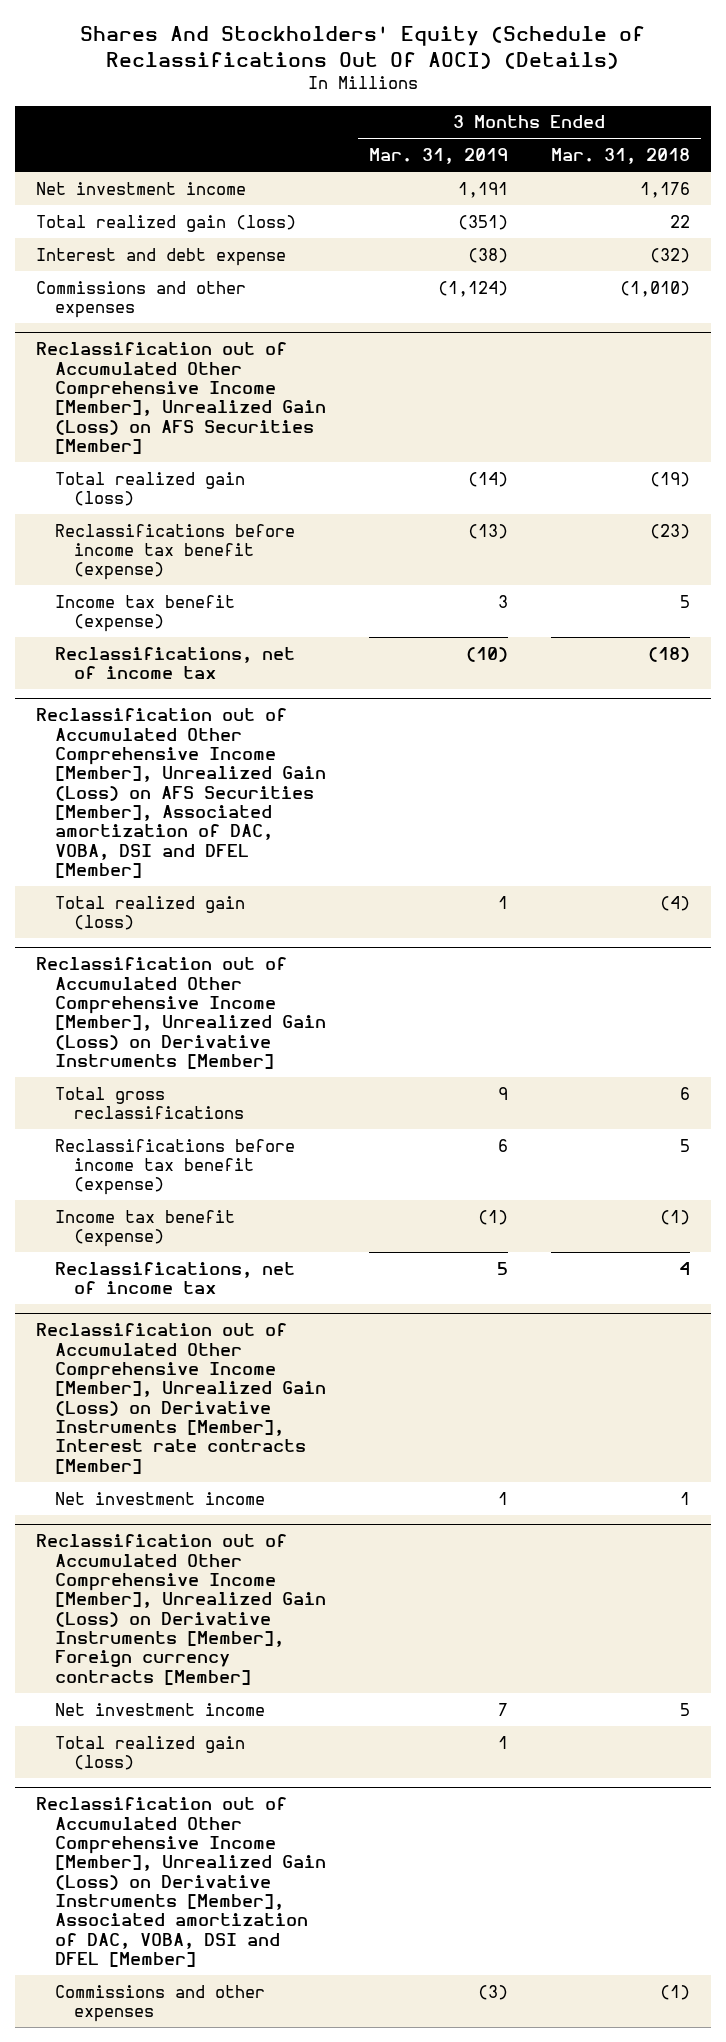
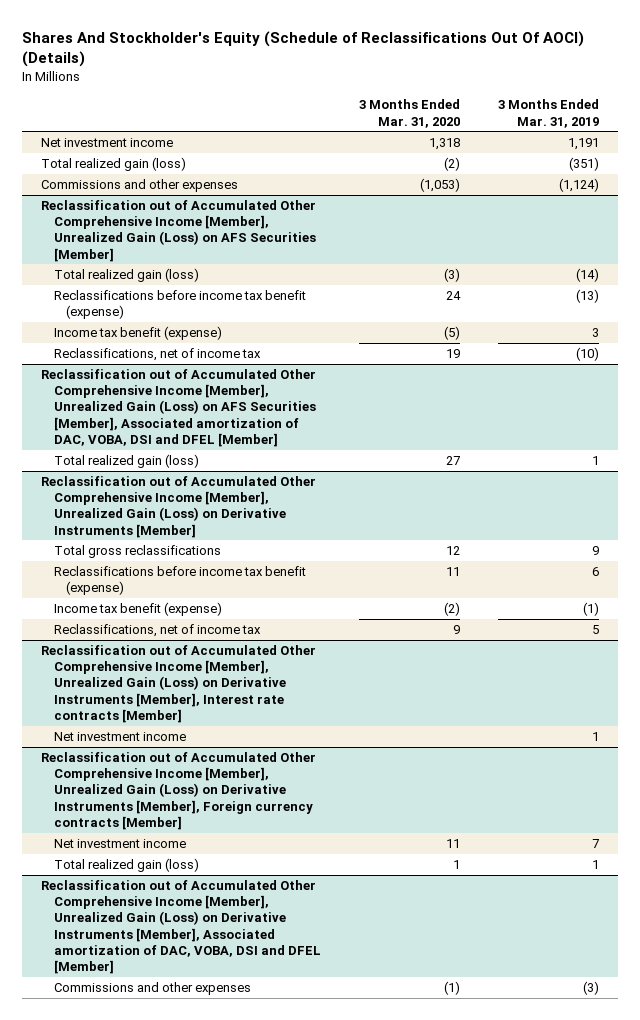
- Shares And Stockholders' Equity (Schedule of Reclassifications Out Of AOCI) (Details)
+ Shares And Stockholder's Equity (Schedule of Reclassifications Out Of AOCI) (Details)
- | 3 Months Ended Mar. 31, 2019 | 3 Months Ended Mar. 31, 2018
+ | 3 Months Ended Mar. 31, 2020 | 3 Months Ended Mar. 31, 2019
- Interest and debt expense | (38) | (32)

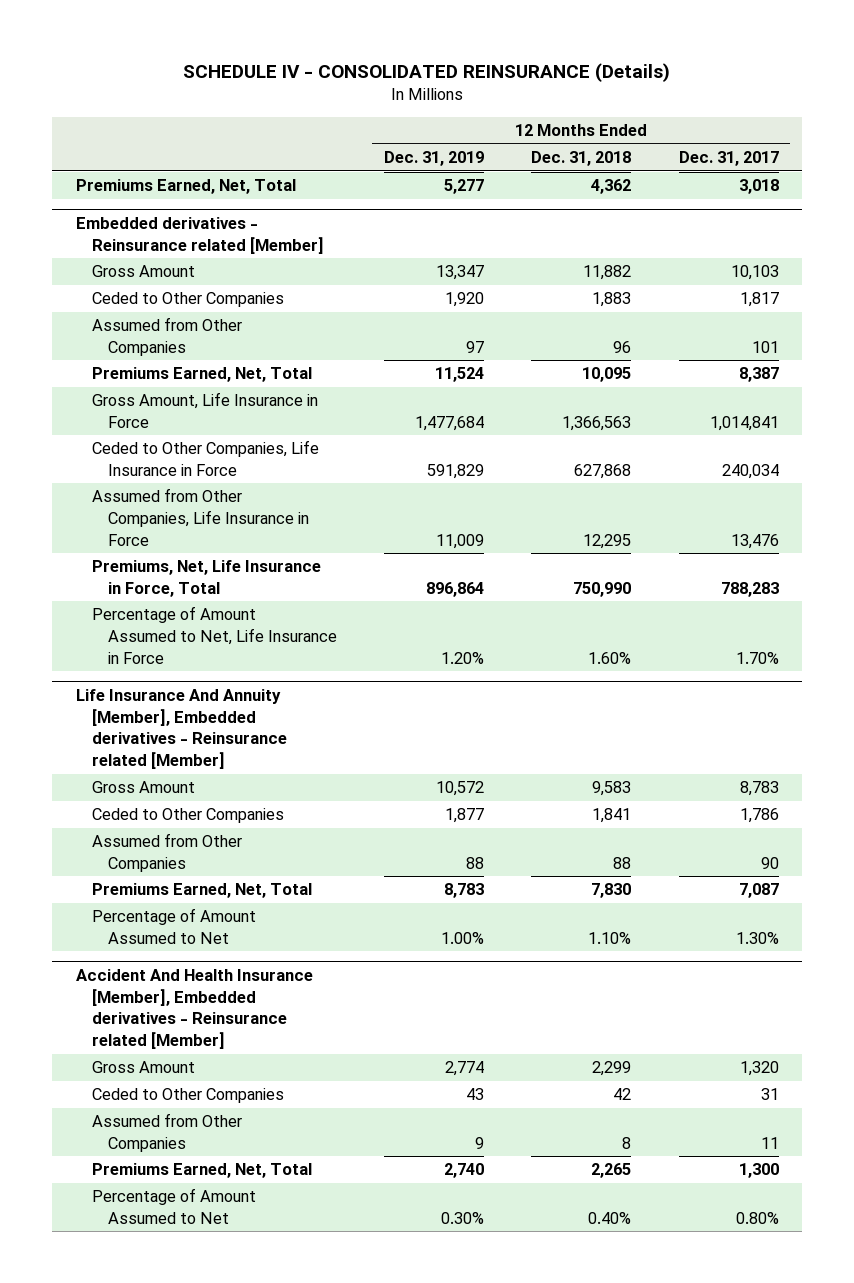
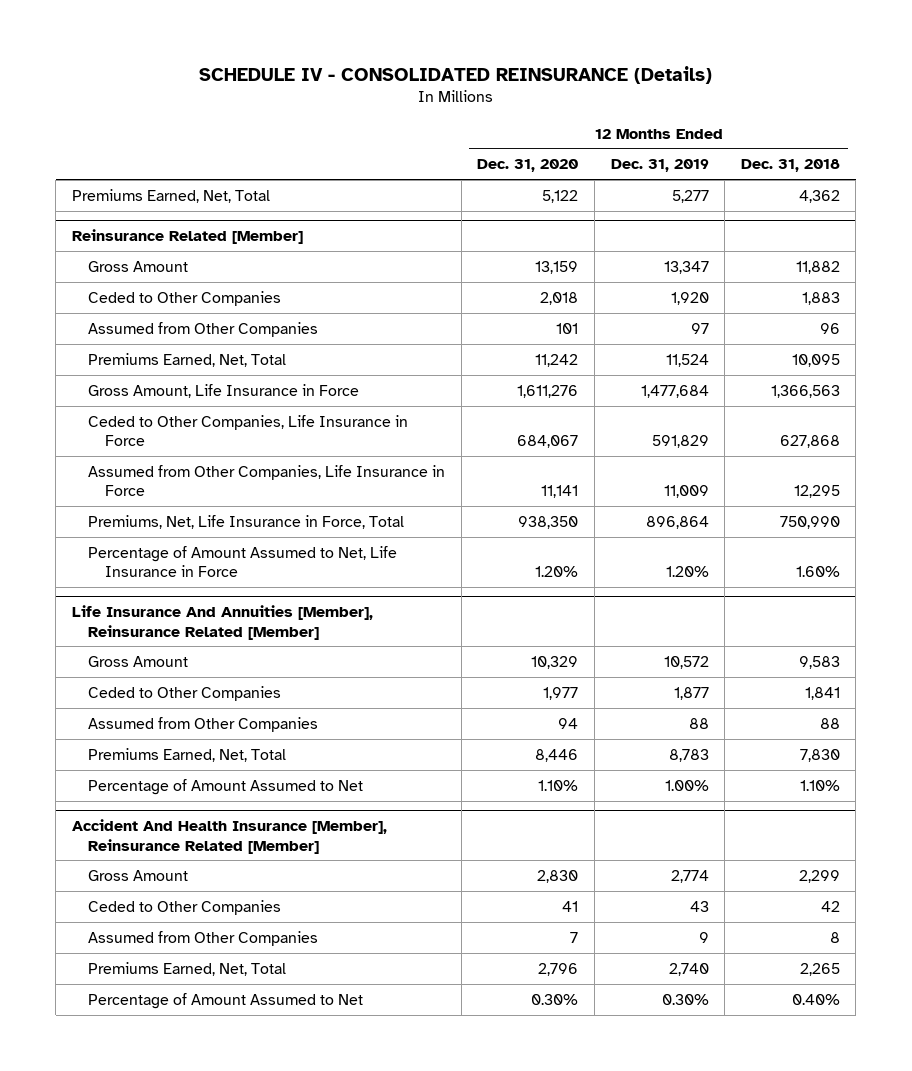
- | 12 Months Ended Dec. 31, 2019 | 12 Months Ended Dec. 31, 2018 | 12 Months Ended Dec. 31, 2017
+ | 12 Months Ended Dec. 31, 2020 | 12 Months Ended Dec. 31, 2019 | 12 Months Ended Dec. 31, 2018
- Embedded derivatives - Reinsurance related [Member]
+ Reinsurance Related [Member]
- Life Insurance And Annuity [Member], Embedded derivatives - Reinsurance related [Member]
+ Life Insurance And Annuities [Member], Reinsurance Related [Member]
- Accident And Health Insurance [Member], Embedded derivatives - Reinsurance related [Member]
+ Accident And Health Insurance [Member], Reinsurance Related [Member]

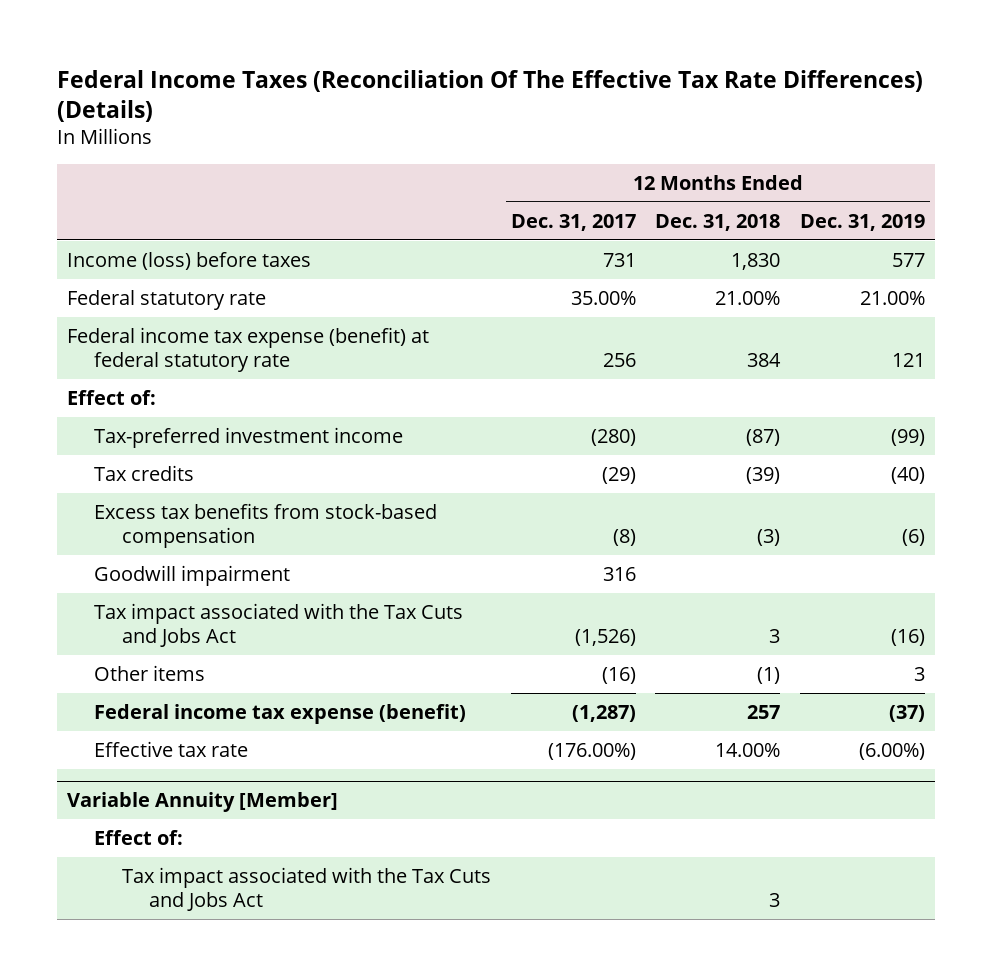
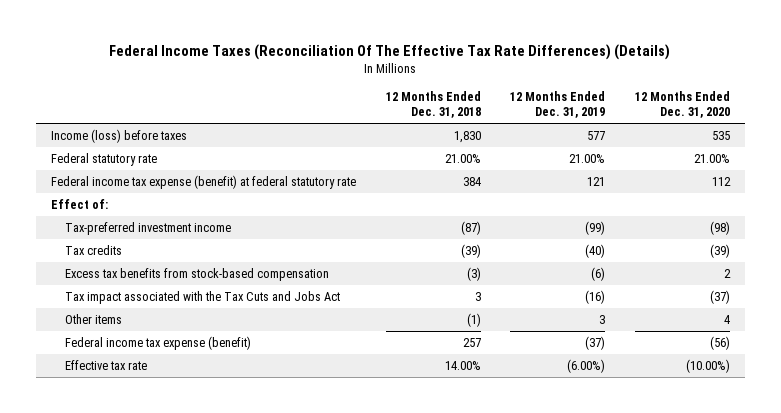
- | 12 Months Ended Dec. 31, 2017 | 12 Months Ended Dec. 31, 2018 | 12 Months Ended Dec. 31, 2019
+ | 12 Months Ended Dec. 31, 2018 | 12 Months Ended Dec. 31, 2019 | 12 Months Ended Dec. 31, 2020
- Goodwill impairment | 316 | |
- Variable Annuity [Member]
- Effect of:
- Tax impact associated with the Tax Cuts and Jobs Act | | 3 |

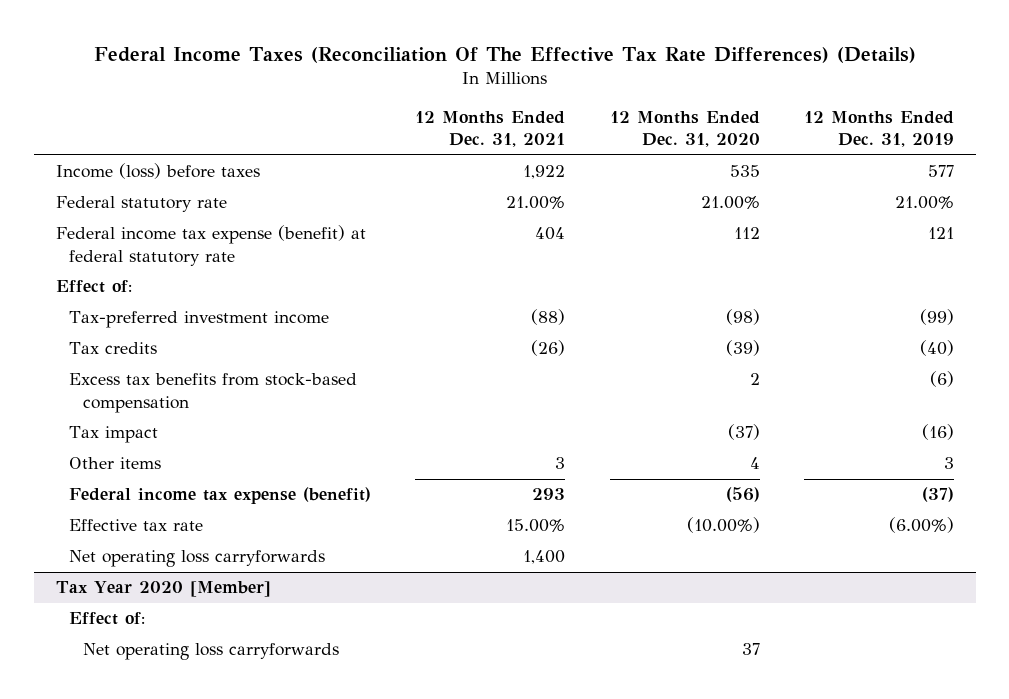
- | 12 Months Ended Dec. 31, 2018 | 12 Months Ended Dec. 31, 2019 | 12 Months Ended Dec. 31, 2020
+ | 12 Months Ended Dec. 31, 2021 | 12 Months Ended Dec. 31, 2020 | 12 Months Ended Dec. 31, 2019
- Tax impact associated with the Tax Cuts and Jobs Act | 3 | (16) | (37)
+ Tax impact | | (37) | (16)
+ Net operating loss carryforwards | 1,400 | |
+ Tax Year 2020 [Member]
+ Effect of:
+ Net operating loss carryforwards | | 37 |

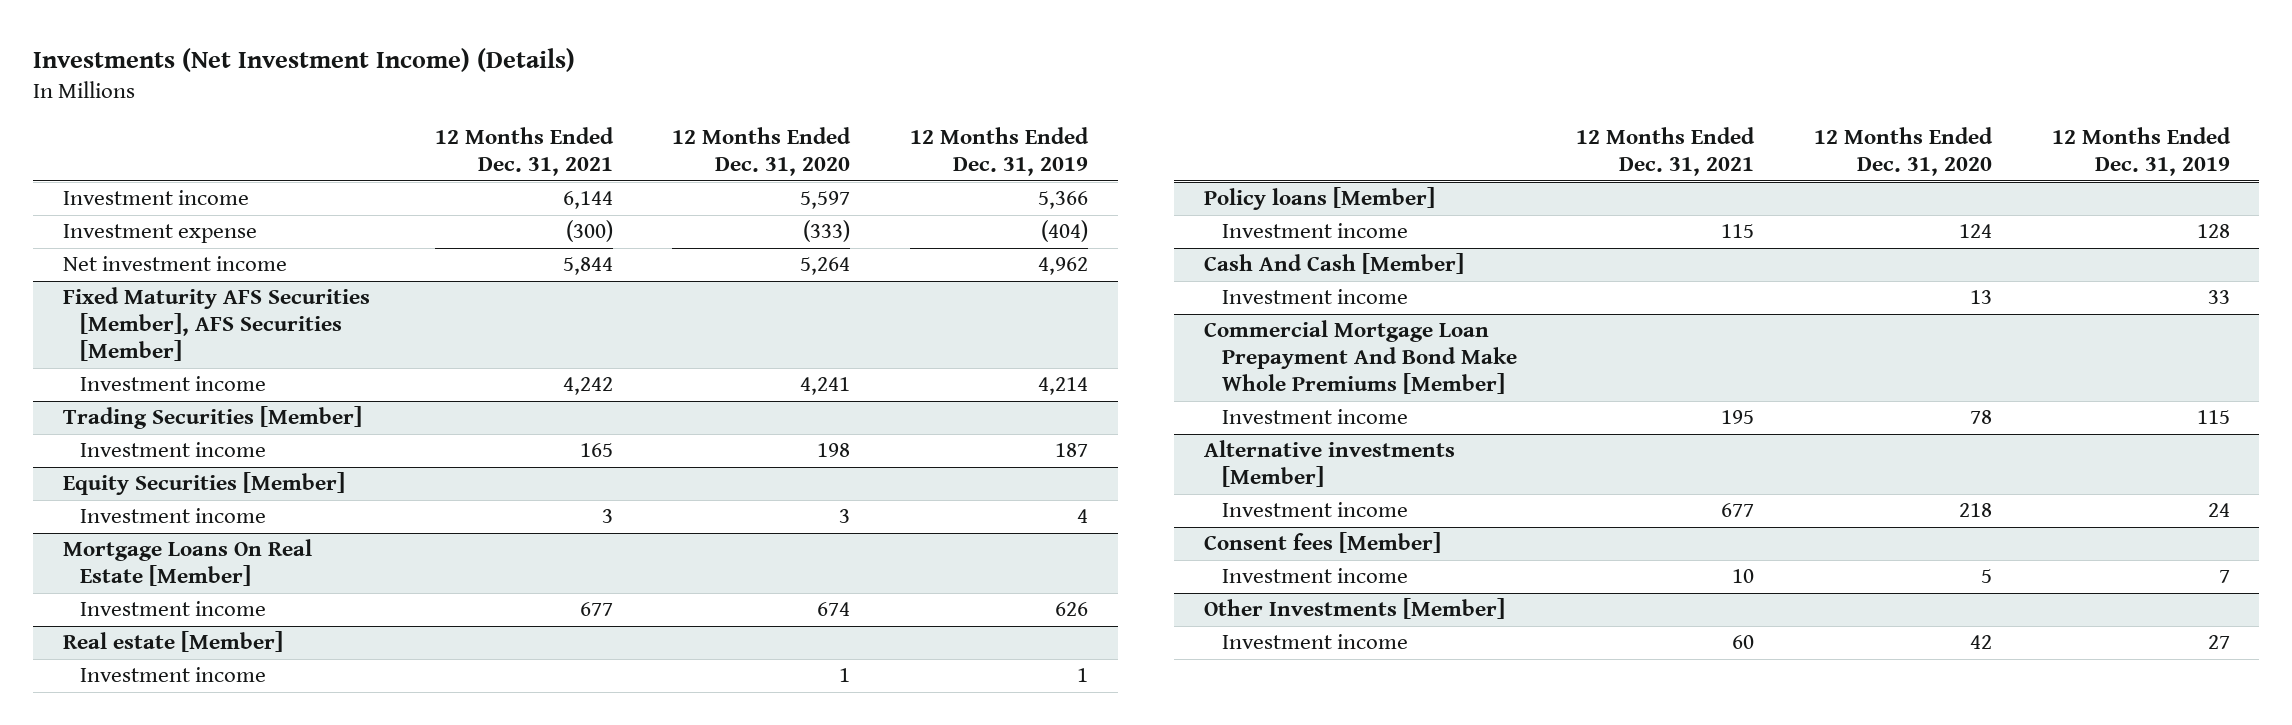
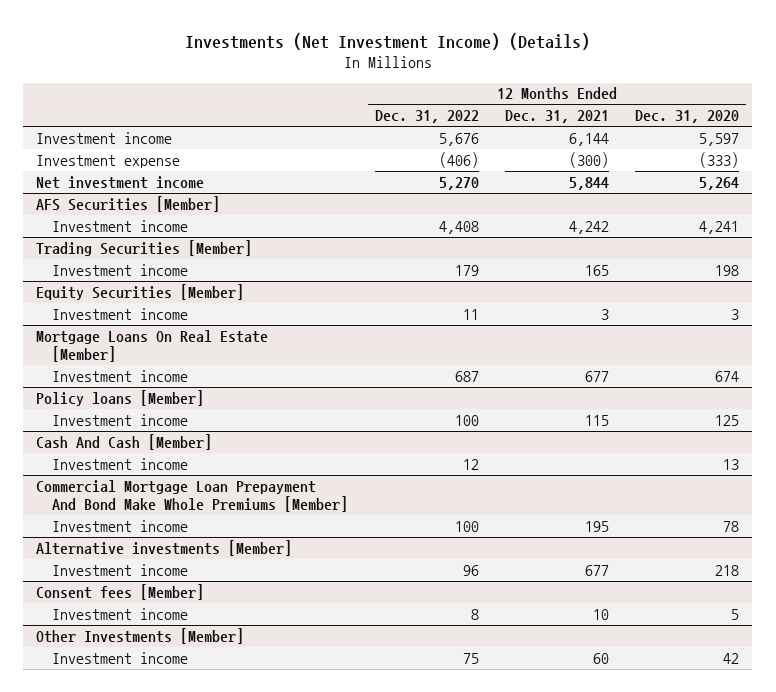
- | 12 Months Ended Dec. 31, 2021 | 12 Months Ended Dec. 31, 2020 | 12 Months Ended Dec. 31, 2019
+ | 12 Months Ended Dec. 31, 2022 | 12 Months Ended Dec. 31, 2021 | 12 Months Ended Dec. 31, 2020
- Fixed Maturity AFS Securities [Member], AFS Securities [Member]
+ AFS Securities [Member]
- Real estate [Member]
- Investment income | | 1 | 1
@ Policy loans [Member]
- Investment income | 115 | 124 | 128
+ Investment income | 100 | 115 | 125

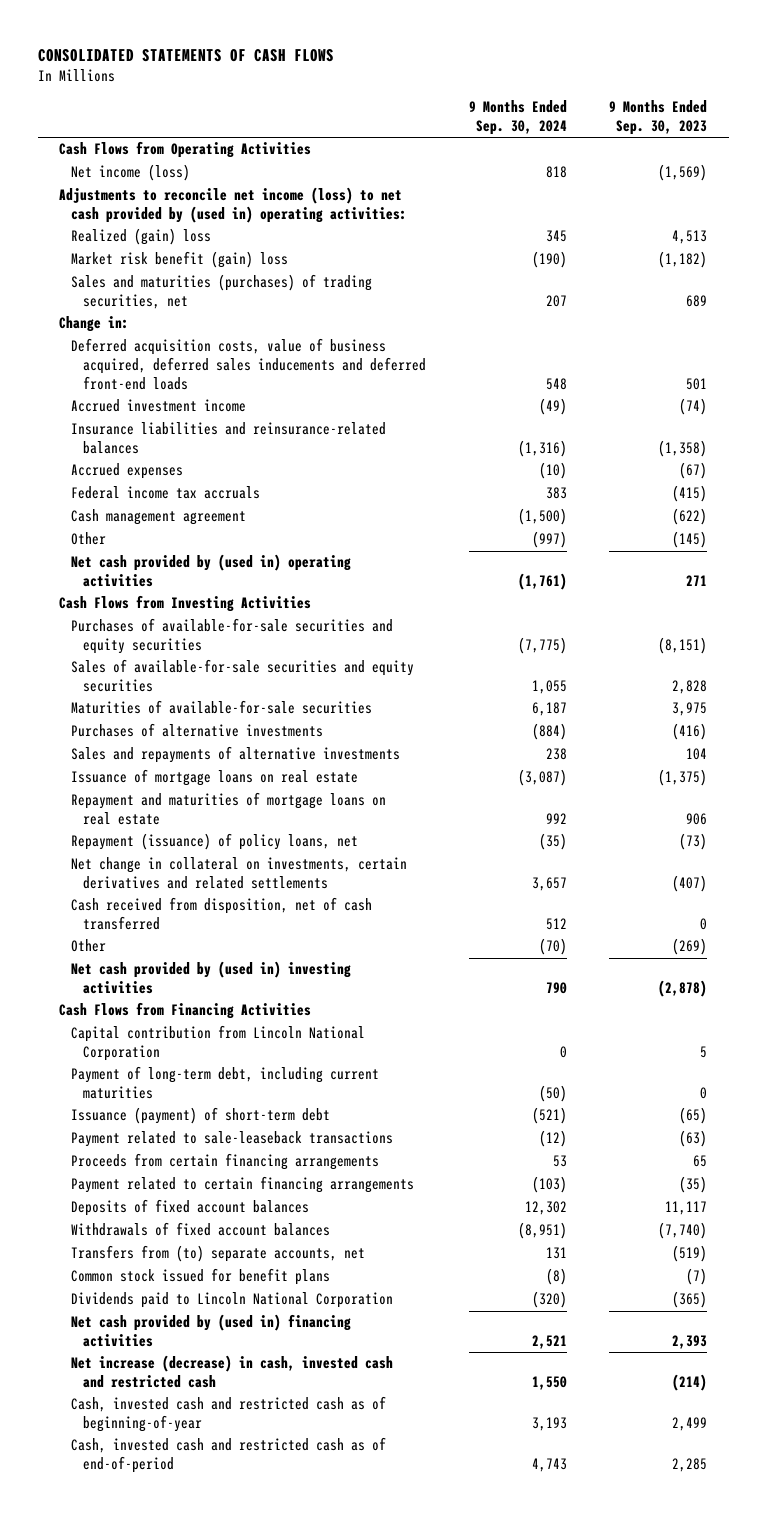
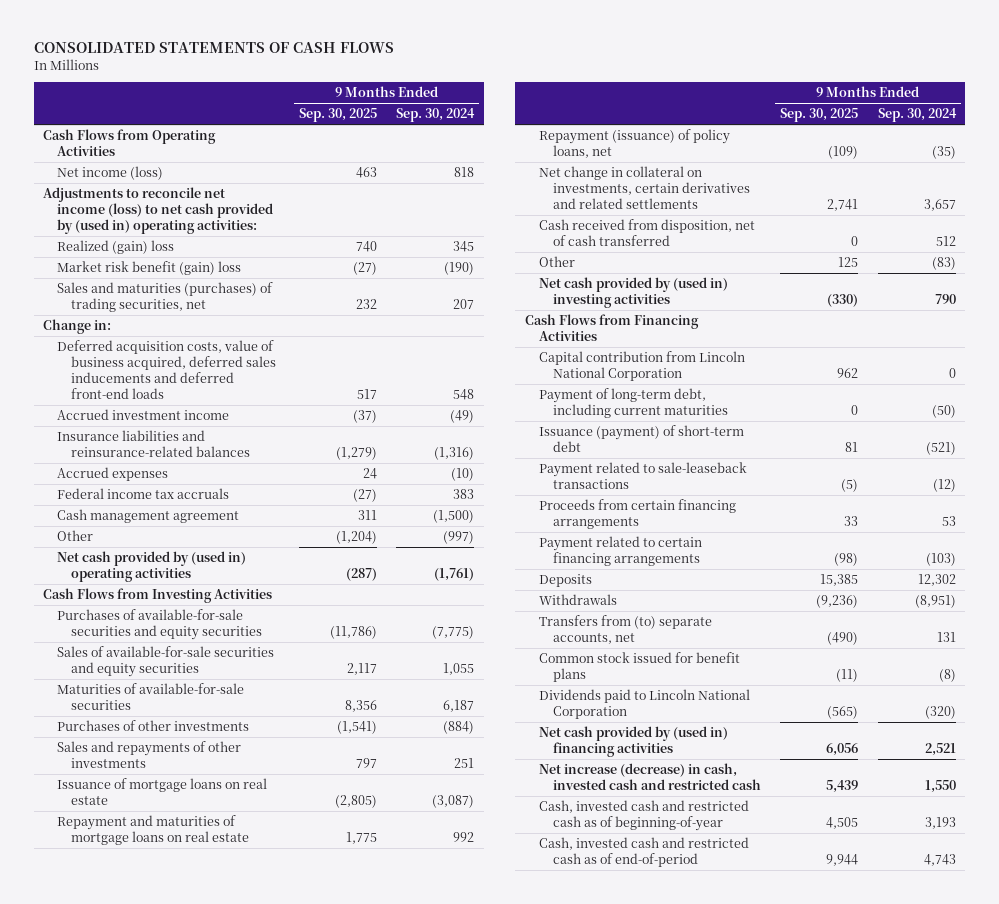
- | 9 Months Ended Sep. 30, 2024 | 9 Months Ended Sep. 30, 2023
+ | 9 Months Ended Sep. 30, 2025 | 9 Months Ended Sep. 30, 2024
- Purchases of alternative investments | (884) | (416)
- Sales and repayments of alternative investments | 238 | 104
+ Purchases of other investments | (1,541) | (884)
+ Sales and repayments of other investments | 797 | 251
- Other | (70) | (269)
+ Other | 125 | (83)
- Deposits of fixed account balances | 12,302 | 11,117
- Withdrawals of fixed account balances | (8,951) | (7,740)
+ Deposits | 15,385 | 12,302
+ Withdrawals | (9,236) | (8,951)

